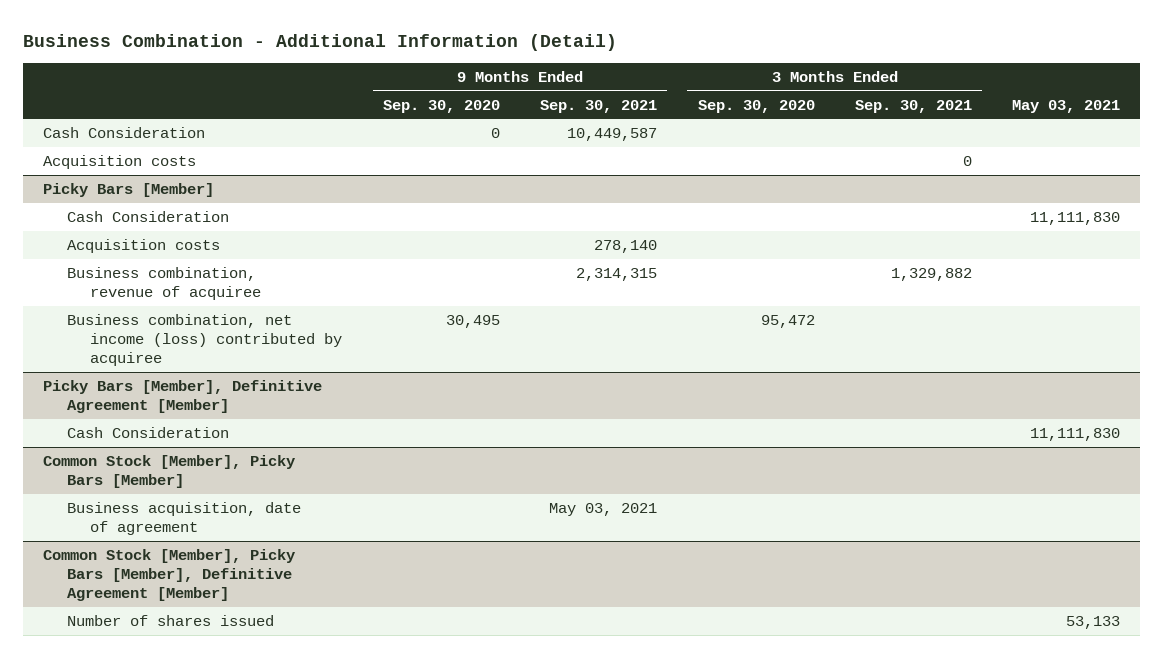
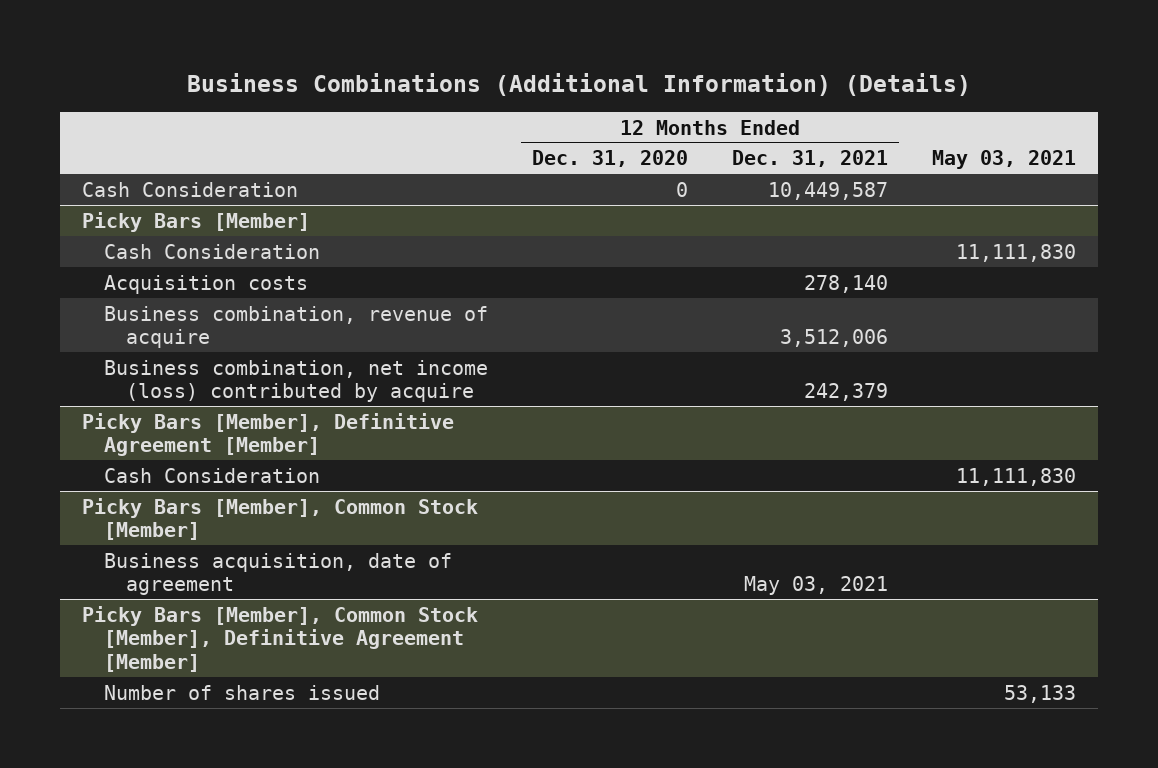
- Business Combination - Additional Information (Detail)
+ Business Combinations (Additional Information) (Details)
- | 9 Months Ended Sep. 30, 2020 | 9 Months Ended Sep. 30, 2021 | 3 Months Ended Sep. 30, 2020 | 3 Months Ended Sep. 30, 2021 | May 03, 2021
+ | 12 Months Ended Dec. 31, 2020 | 12 Months Ended Dec. 31, 2021 | May 03, 2021
- Acquisition costs | | | | 0 |
@ Picky Bars [Member]
- Business combination, revenue of acquiree | | 2,314,315 | | 1,329,882 |
- Business combination, net income (loss) contributed by acquiree | 30,495 | | 95,472 | |
+ Business combination, revenue of acquire | | 3,512,006 |
+ Business combination, net income (loss) contributed by acquire | | 242,379 |
- Common Stock [Member], Picky Bars [Member]
+ Picky Bars [Member], Common Stock [Member]
- Common Stock [Member], Picky Bars [Member], Definitive Agreement [Member]
+ Picky Bars [Member], Common Stock [Member], Definitive Agreement [Member]

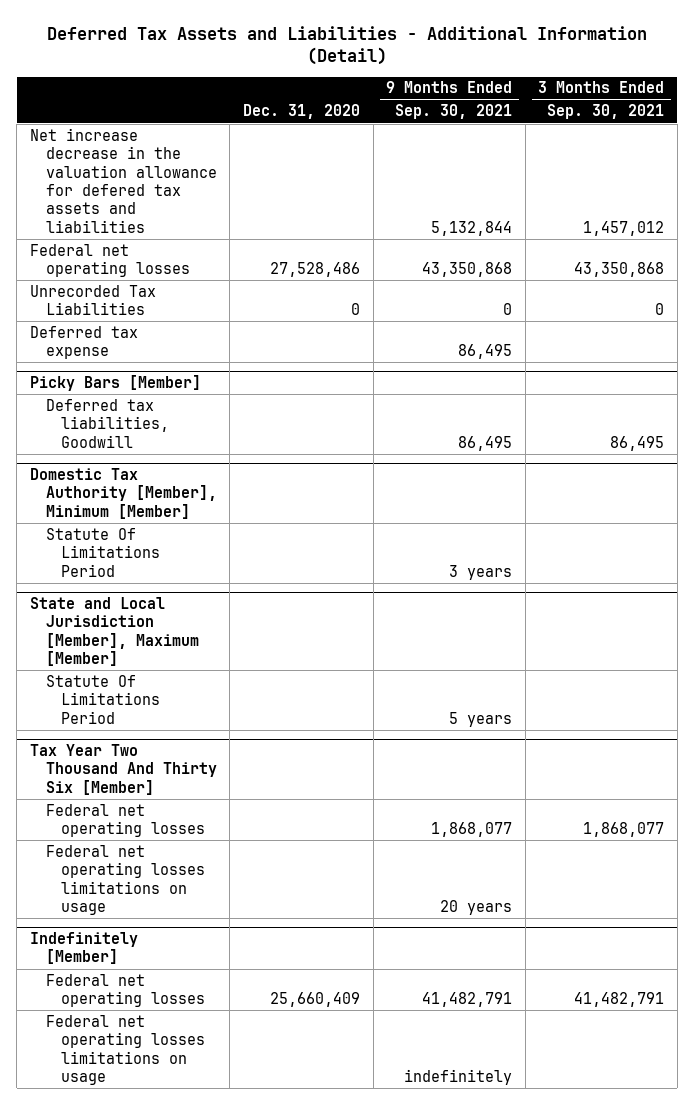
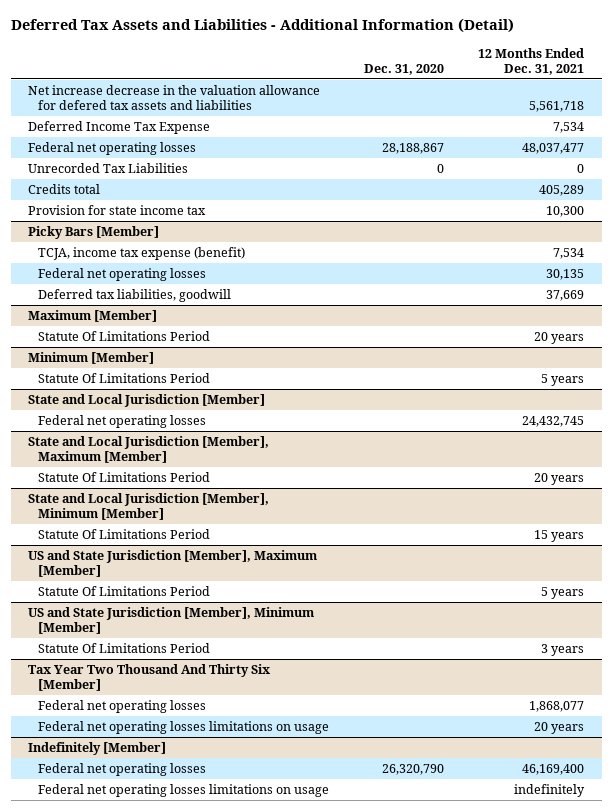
- | Dec. 31, 2020 | 9 Months Ended Sep. 30, 2021 | 3 Months Ended Sep. 30, 2021
+ | Dec. 31, 2020 | 12 Months Ended Dec. 31, 2021
- Federal net operating losses | 27,528,486 | 43,350,868 | 43,350,868
+ Deferred Income Tax Expense | | 7,534
+ Federal net operating losses | 28,188,867 | 48,037,477
- Deferred tax expense | | 86,495 |
+ Credits total | | 405,289
+ Provision for state income tax | | 10,300
@ Picky Bars [Member]
- Deferred tax liabilities, Goodwill | | 86,495 | 86,495
- Domestic Tax Authority [Member], Minimum [Member]
@ Picky Bars [Member]
+ TCJA, income tax expense (benefit) | | 7,534
+ Federal net operating losses | | 30,135
+ Deferred tax liabilities, goodwill | | 37,669
+ Maximum [Member]
+ Statute Of Limitations Period | | 20 years
+ Minimum [Member]
+ State and Local Jurisdiction [Member]
+ Federal net operating losses | | 24,432,745
+ State and Local Jurisdiction [Member], Minimum [Member]
+ Statute Of Limitations Period | | 15 years
+ US and State Jurisdiction [Member], Maximum [Member]
+ Statute Of Limitations Period | | 5 years
+ US and State Jurisdiction [Member], Minimum [Member]
+ Statute Of Limitations Period | | 3 years
@ Indefinitely [Member]
- Federal net operating losses | 25,660,409 | 41,482,791 | 41,482,791
+ Federal net operating losses | 26,320,790 | 46,169,400

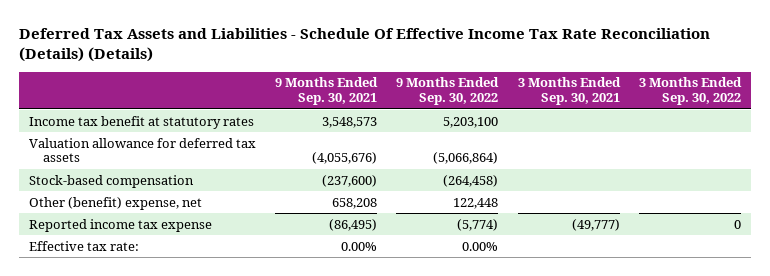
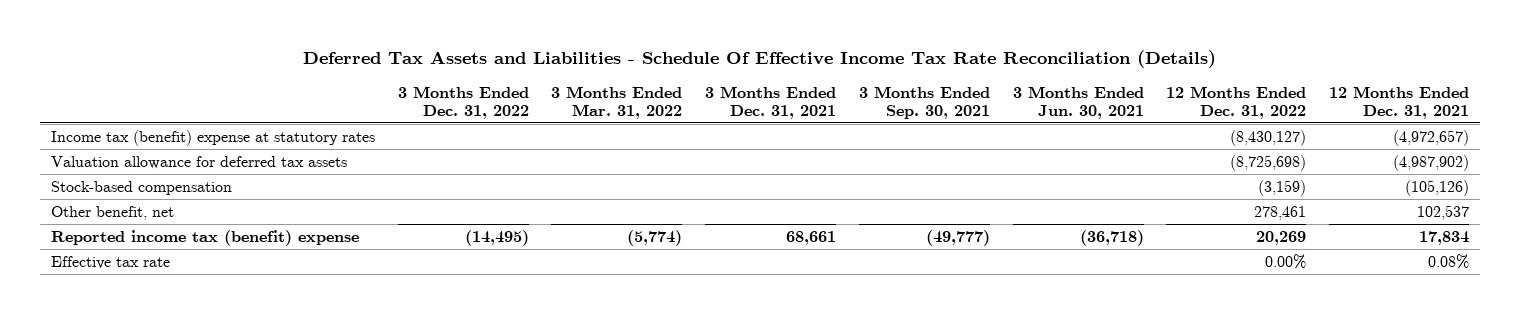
- Deferred Tax Assets and Liabilities - Schedule Of Effective Income Tax Rate Reconciliation (Details) (Details)
+ Deferred Tax Assets and Liabilities - Schedule Of Effective Income Tax Rate Reconciliation (Details)
- | 9 Months Ended Sep. 30, 2021 | 9 Months Ended Sep. 30, 2022 | 3 Months Ended Sep. 30, 2021 | 3 Months Ended Sep. 30, 2022
+ | 3 Months Ended Dec. 31, 2022 | 3 Months Ended Mar. 31, 2022 | 3 Months Ended Dec. 31, 2021 | 3 Months Ended Sep. 30, 2021 | 3 Months Ended Jun. 30, 2021 | 12 Months Ended Dec. 31, 2022 | 12 Months Ended Dec. 31, 2021
- Income tax benefit at statutory rates | 3,548,573 | 5,203,100 | |
+ Income tax (benefit) expense at statutory rates | | | | | | (8,430,127) | (4,972,657)
- Other (benefit) expense, net | 658,208 | 122,448 | |
- Reported income tax expense | (86,495) | (5,774) | (49,777) | 0
- Effective tax rate: | 0.00% | 0.00% | |
+ Other benefit, net | | | | | | 278,461 | 102,537
+ Reported income tax (benefit) expense | (14,495) | (5,774) | 68,661 | (49,777) | (36,718) | 20,269 | 17,834
+ Effective tax rate | | | | | | 0.00% | 0.08%

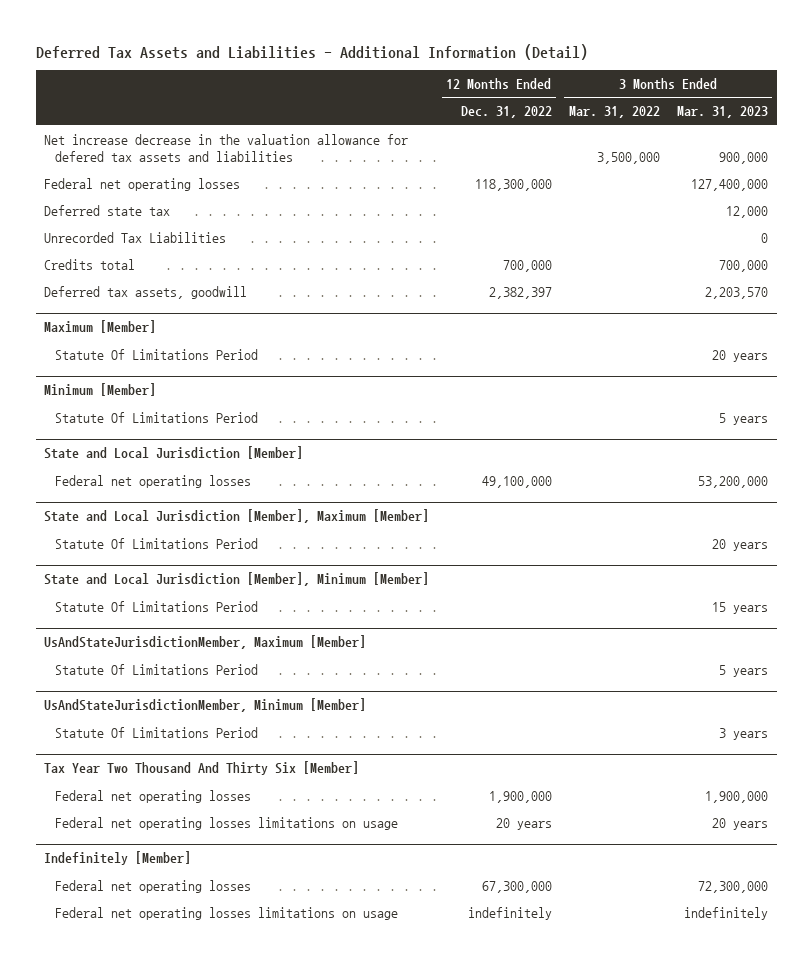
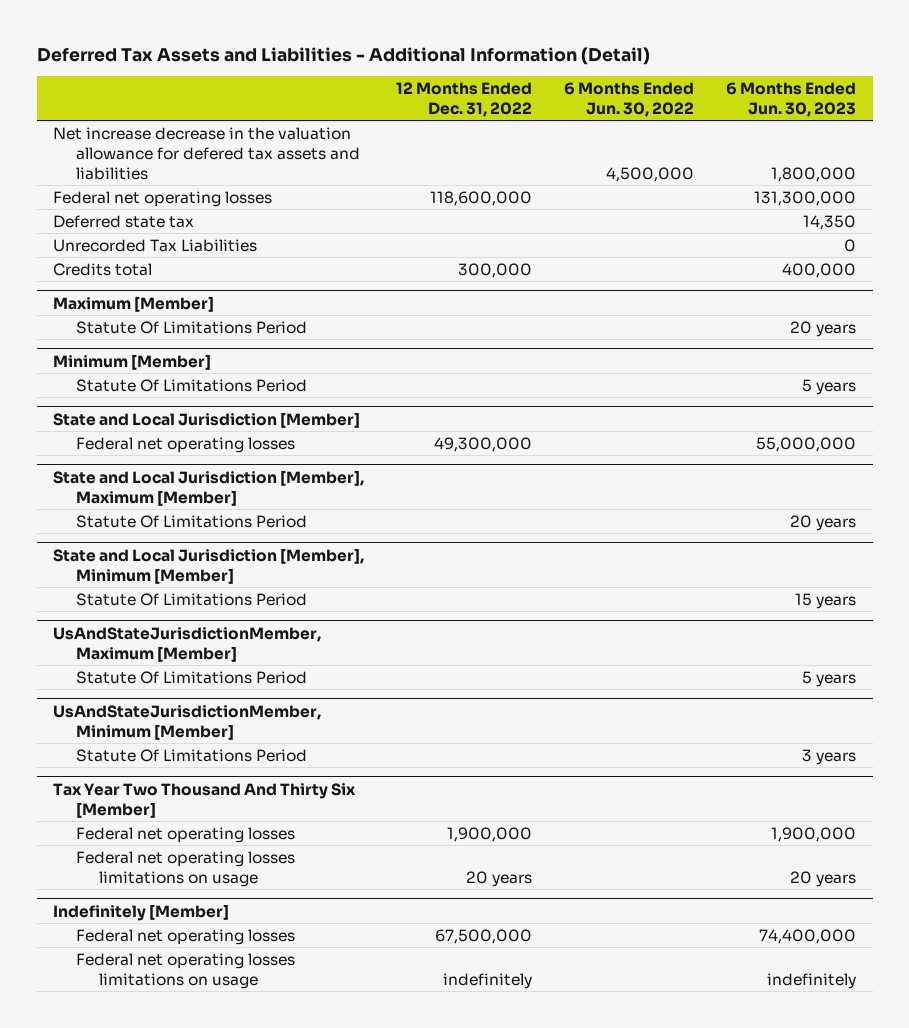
- | 12 Months Ended Dec. 31, 2022 | 3 Months Ended Mar. 31, 2022 | 3 Months Ended Mar. 31, 2023
+ | 12 Months Ended Dec. 31, 2022 | 6 Months Ended Jun. 30, 2022 | 6 Months Ended Jun. 30, 2023
- Federal net operating losses | 118,300,000 | | 127,400,000
+ Federal net operating losses | 118,600,000 | | 131,300,000
- Credits total | 700,000 | | 700,000
- Deferred tax assets, goodwill | 2,382,397 | | 2,203,570
+ Credits total | 300,000 | | 400,000
@ State and Local Jurisdiction [Member]
- Federal net operating losses | 49,100,000 | | 53,200,000
+ Federal net operating losses | 49,300,000 | | 55,000,000
@ Indefinitely [Member]
- Federal net operating losses | 67,300,000 | | 72,300,000
+ Federal net operating losses | 67,500,000 | | 74,400,000

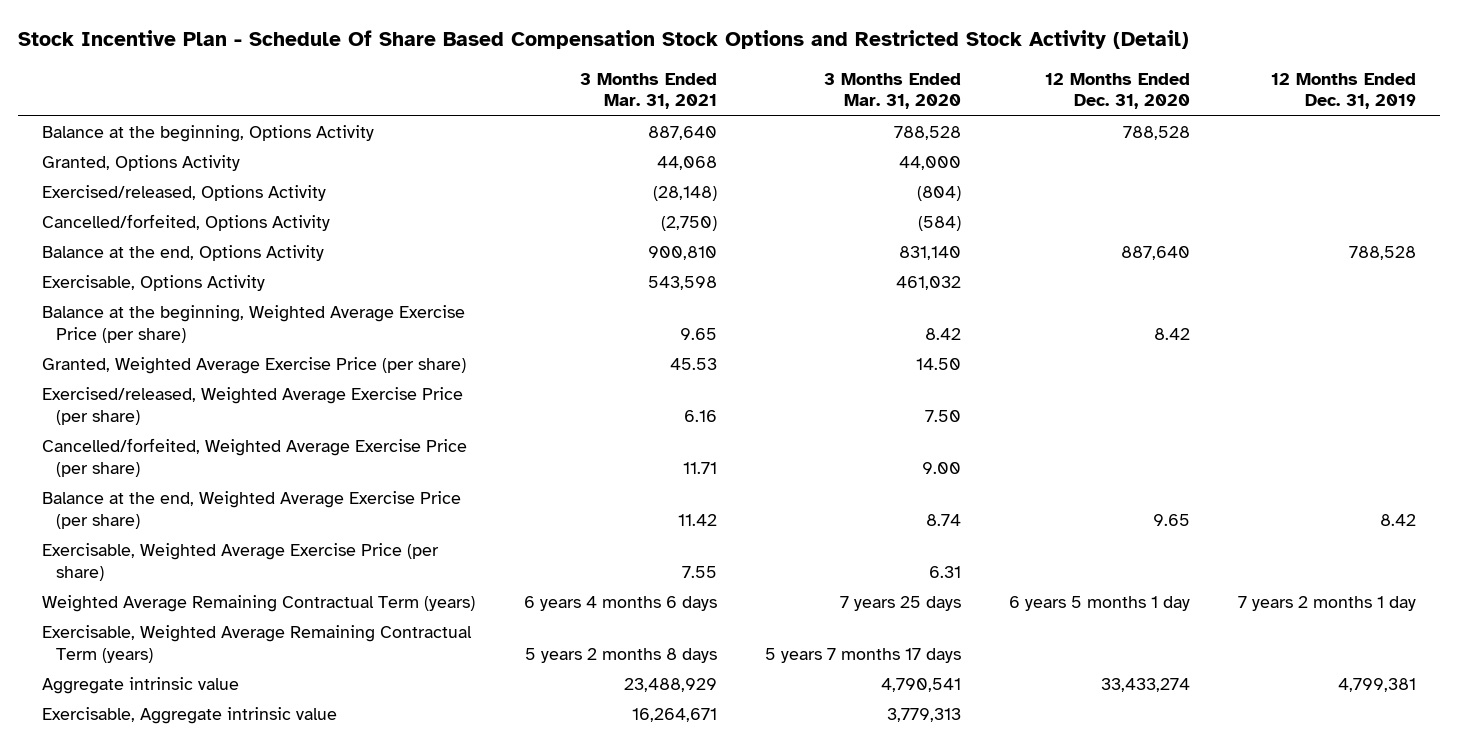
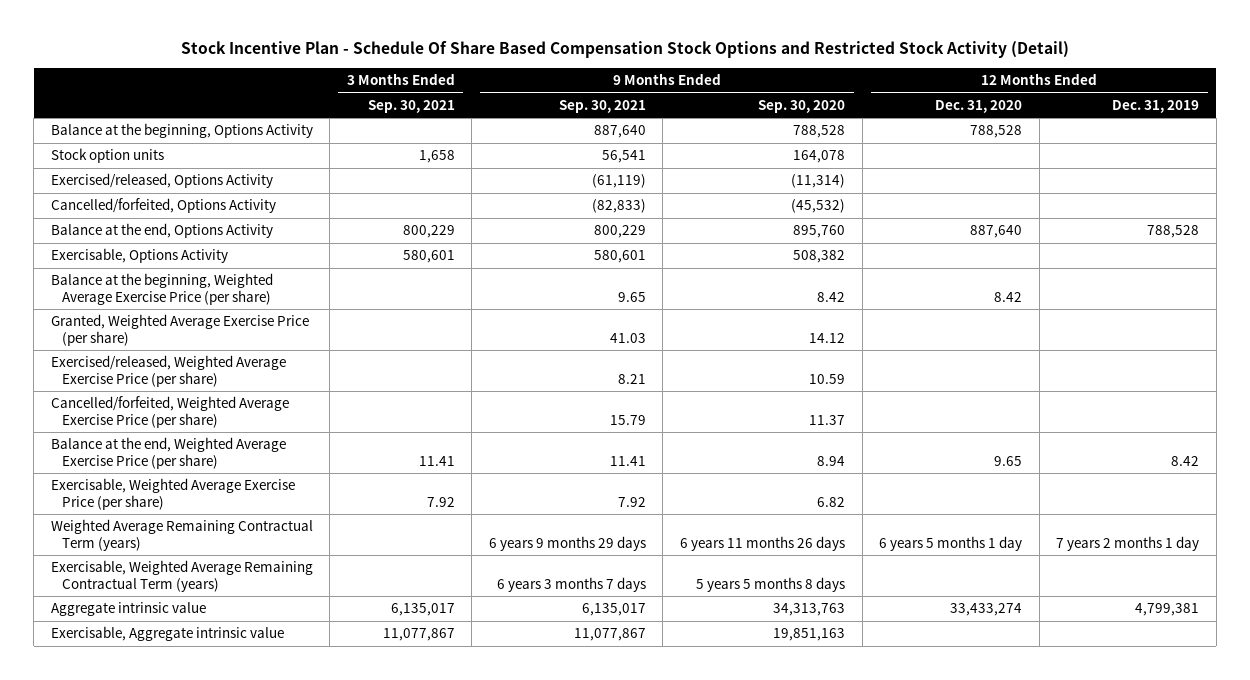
- | 3 Months Ended Mar. 31, 2021 | 3 Months Ended Mar. 31, 2020 | 12 Months Ended Dec. 31, 2020 | 12 Months Ended Dec. 31, 2019
+ | 3 Months Ended Sep. 30, 2021 | 9 Months Ended Sep. 30, 2021 | 9 Months Ended Sep. 30, 2020 | 12 Months Ended Dec. 31, 2020 | 12 Months Ended Dec. 31, 2019
- Granted, Options Activity | 44,068 | 44,000 | |
+ Stock option units | 1,658 | 56,541 | 164,078 | |

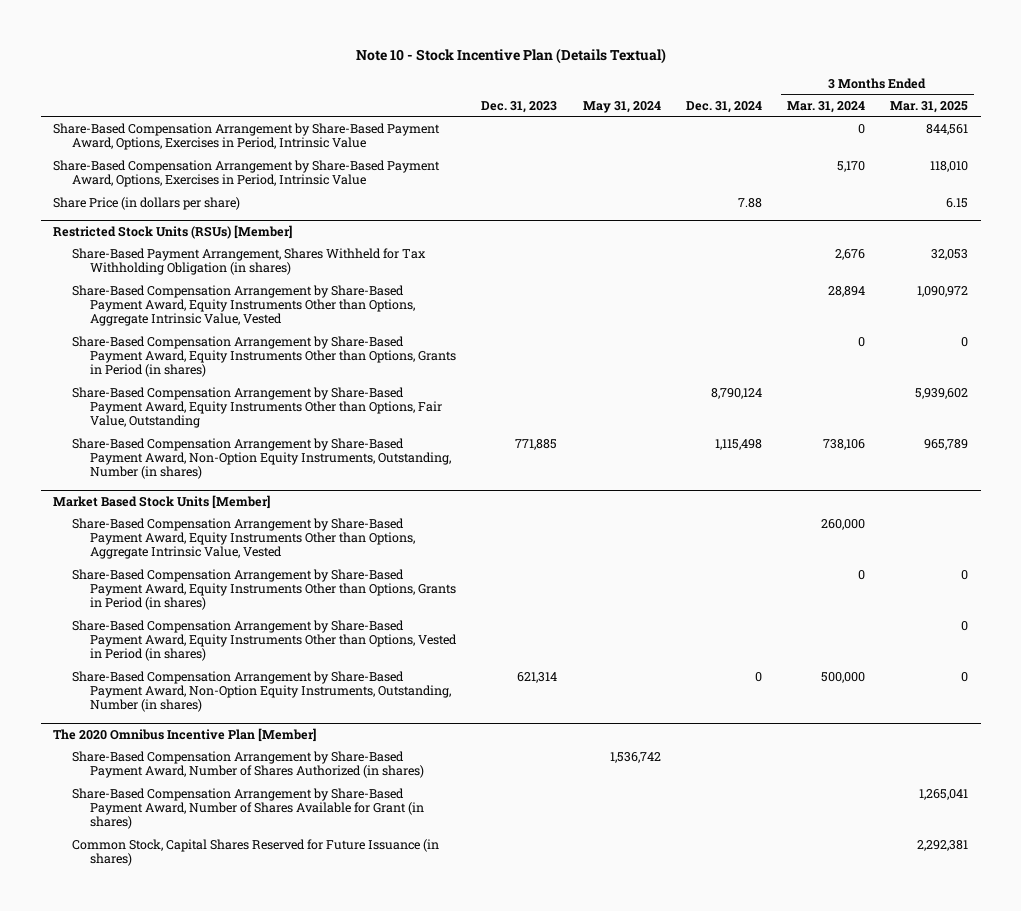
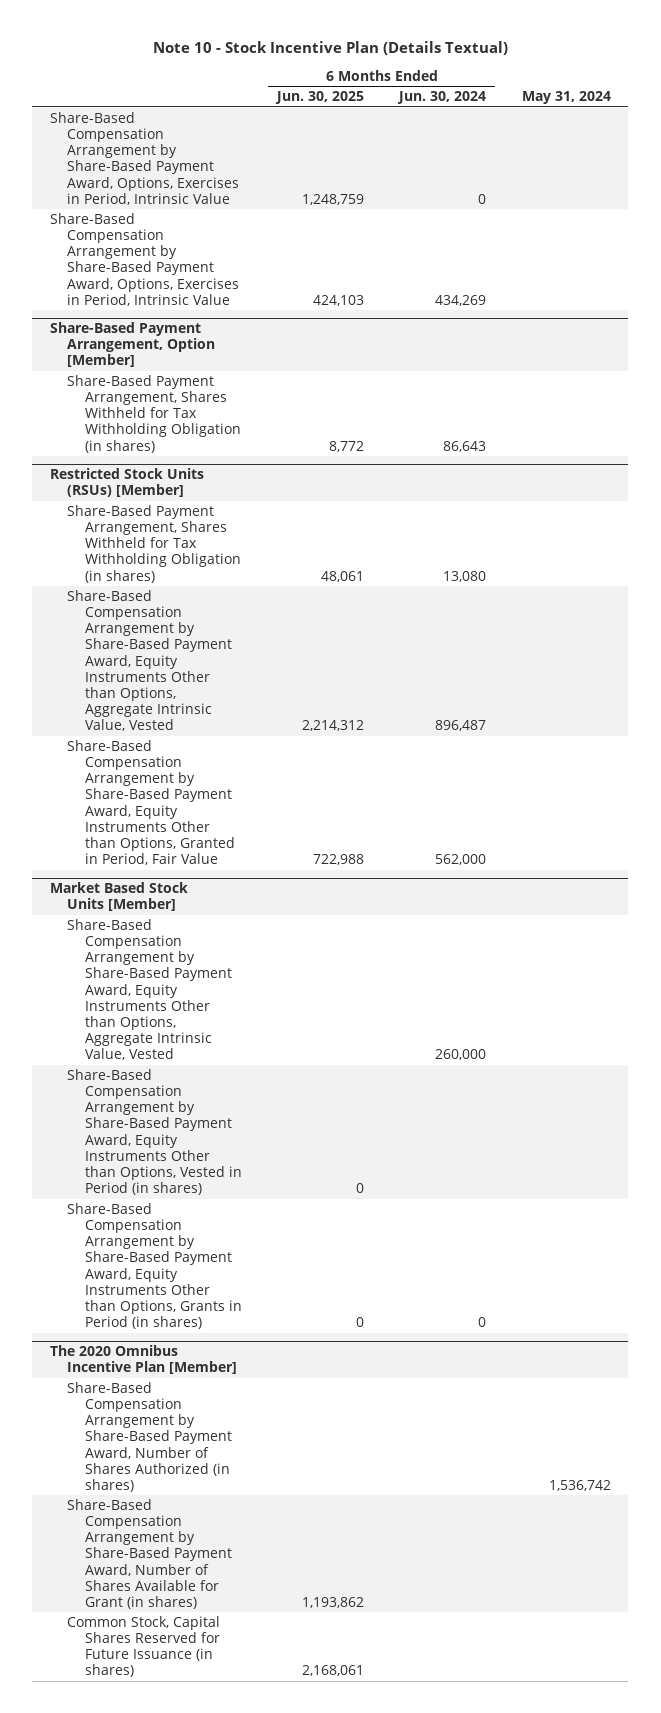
- | Dec. 31, 2023 | May 31, 2024 | Dec. 31, 2024 | 3 Months Ended Mar. 31, 2024 | 3 Months Ended Mar. 31, 2025
+ | 6 Months Ended Jun. 30, 2025 | 6 Months Ended Jun. 30, 2024 | May 31, 2024
- Share Price (in dollars per share) | | | 7.88 | | 6.15
+ Share-Based Payment Arrangement, Option [Member]
+ Share-Based Payment Arrangement, Shares Withheld for Tax Withholding Obligation (in shares) | 8,772 | 86,643 |
@ Restricted Stock Units (RSUs) [Member]
- Share-Based Compensation Arrangement by Share-Based Payment Award, Equity Instruments Other than Options, Grants in Period (in shares) | | | | 0 | 0
- Share-Based Compensation Arrangement by Share-Based Payment Award, Equity Instruments Other than Options, Fair Value, Outstanding | | | 8,790,124 | | 5,939,602
- Share-Based Compensation Arrangement by Share-Based Payment Award, Non-Option Equity Instruments, Outstanding, Number (in shares) | 771,885 | | 1,115,498 | 738,106 | 965,789
+ Share-Based Compensation Arrangement by Share-Based Payment Award, Equity Instruments Other than Options, Granted in Period, Fair Value | 722,988 | 562,000 |
@ Market Based Stock Units [Member]
- Share-Based Compensation Arrangement by Share-Based Payment Award, Non-Option Equity Instruments, Outstanding, Number (in shares) | 621,314 | | 0 | 500,000 | 0
moved down: Share-Based Compensation Arrangement by Share-Based Payment Award, Equity Instruments Other than Options, Grants in Period (in shares) | 0 | 0 |

